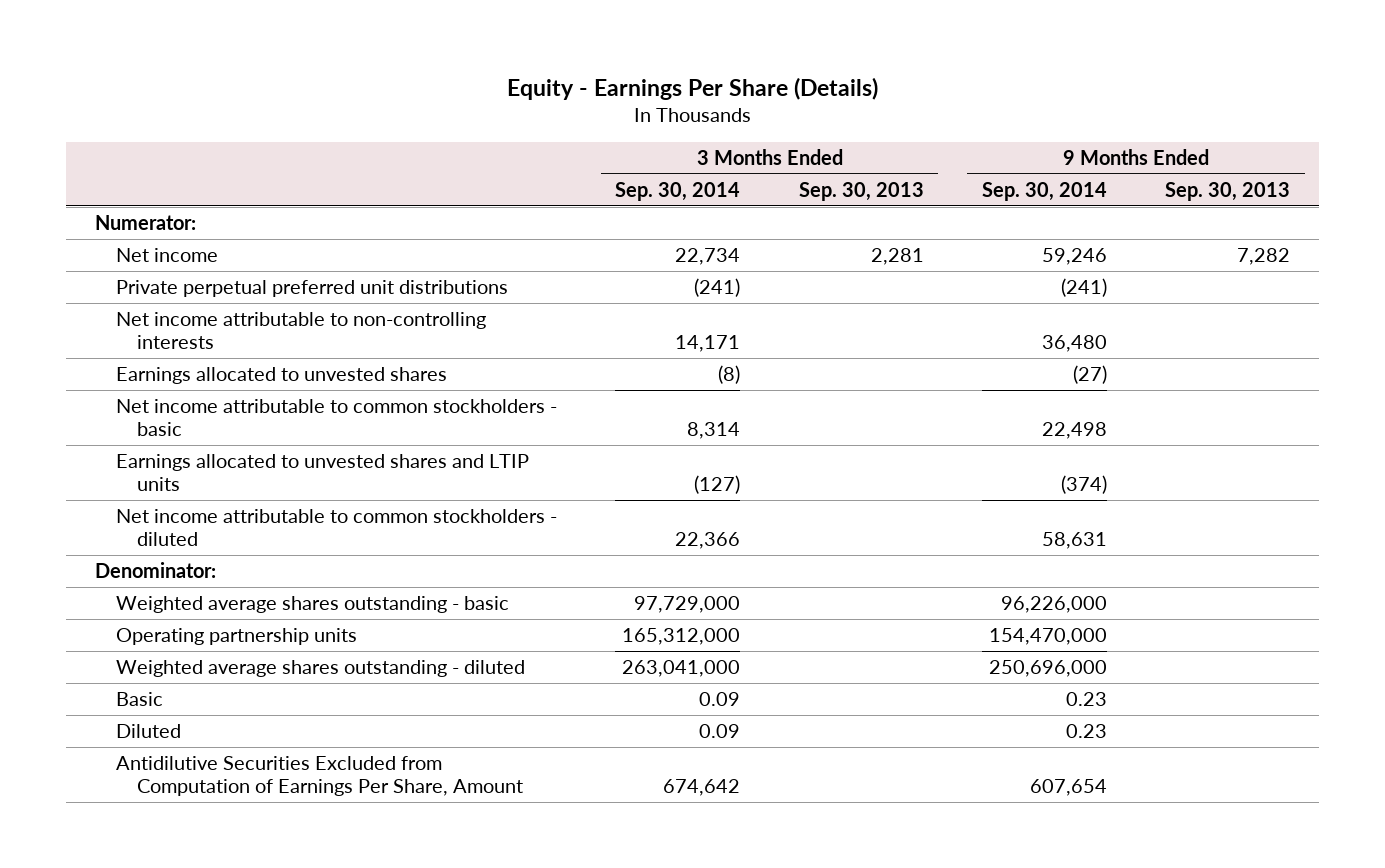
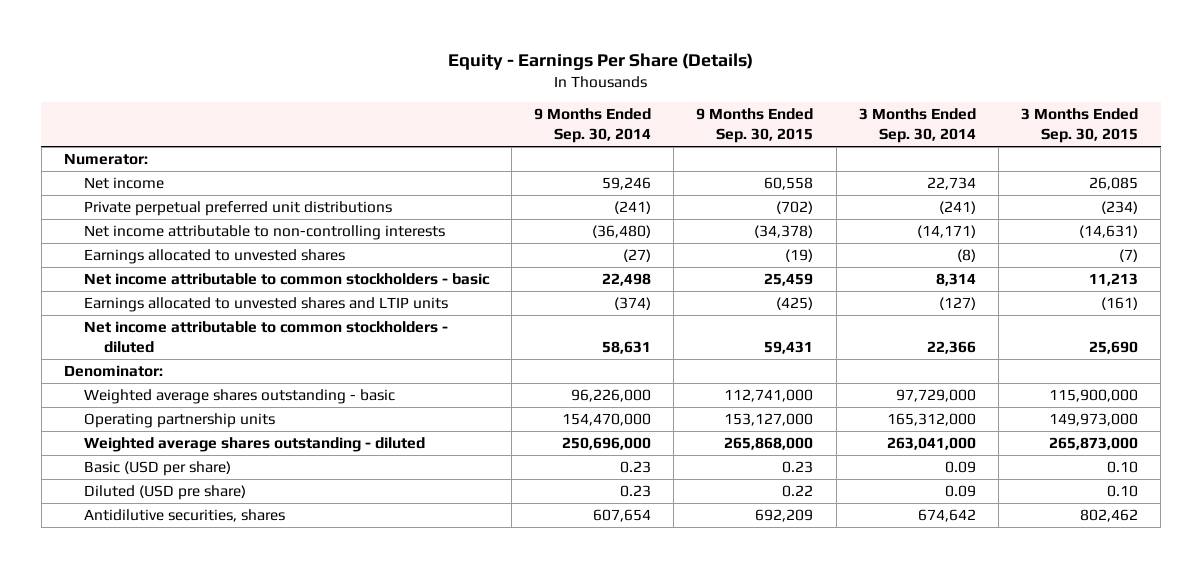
- | 3 Months Ended Sep. 30, 2014 | 3 Months Ended Sep. 30, 2013 | 9 Months Ended Sep. 30, 2014 | 9 Months Ended Sep. 30, 2013
+ | 9 Months Ended Sep. 30, 2014 | 9 Months Ended Sep. 30, 2015 | 3 Months Ended Sep. 30, 2014 | 3 Months Ended Sep. 30, 2015
- Net income attributable to non-controlling interests | 14,171 | | 36,480 |
+ Net income attributable to non-controlling interests | (36,480) | (34,378) | (14,171) | (14,631)
- Basic | 0.09 | | 0.23 |
- Diluted | 0.09 | | 0.23 |
- Antidilutive Securities Excluded from Computation of Earnings Per Share, Amount | 674,642 | | 607,654 |
+ Basic (USD per share) | 0.23 | 0.23 | 0.09 | 0.10
+ Diluted (USD pre share) | 0.23 | 0.22 | 0.09 | 0.10
+ Antidilutive securities, shares | 607,654 | 692,209 | 674,642 | 802,462

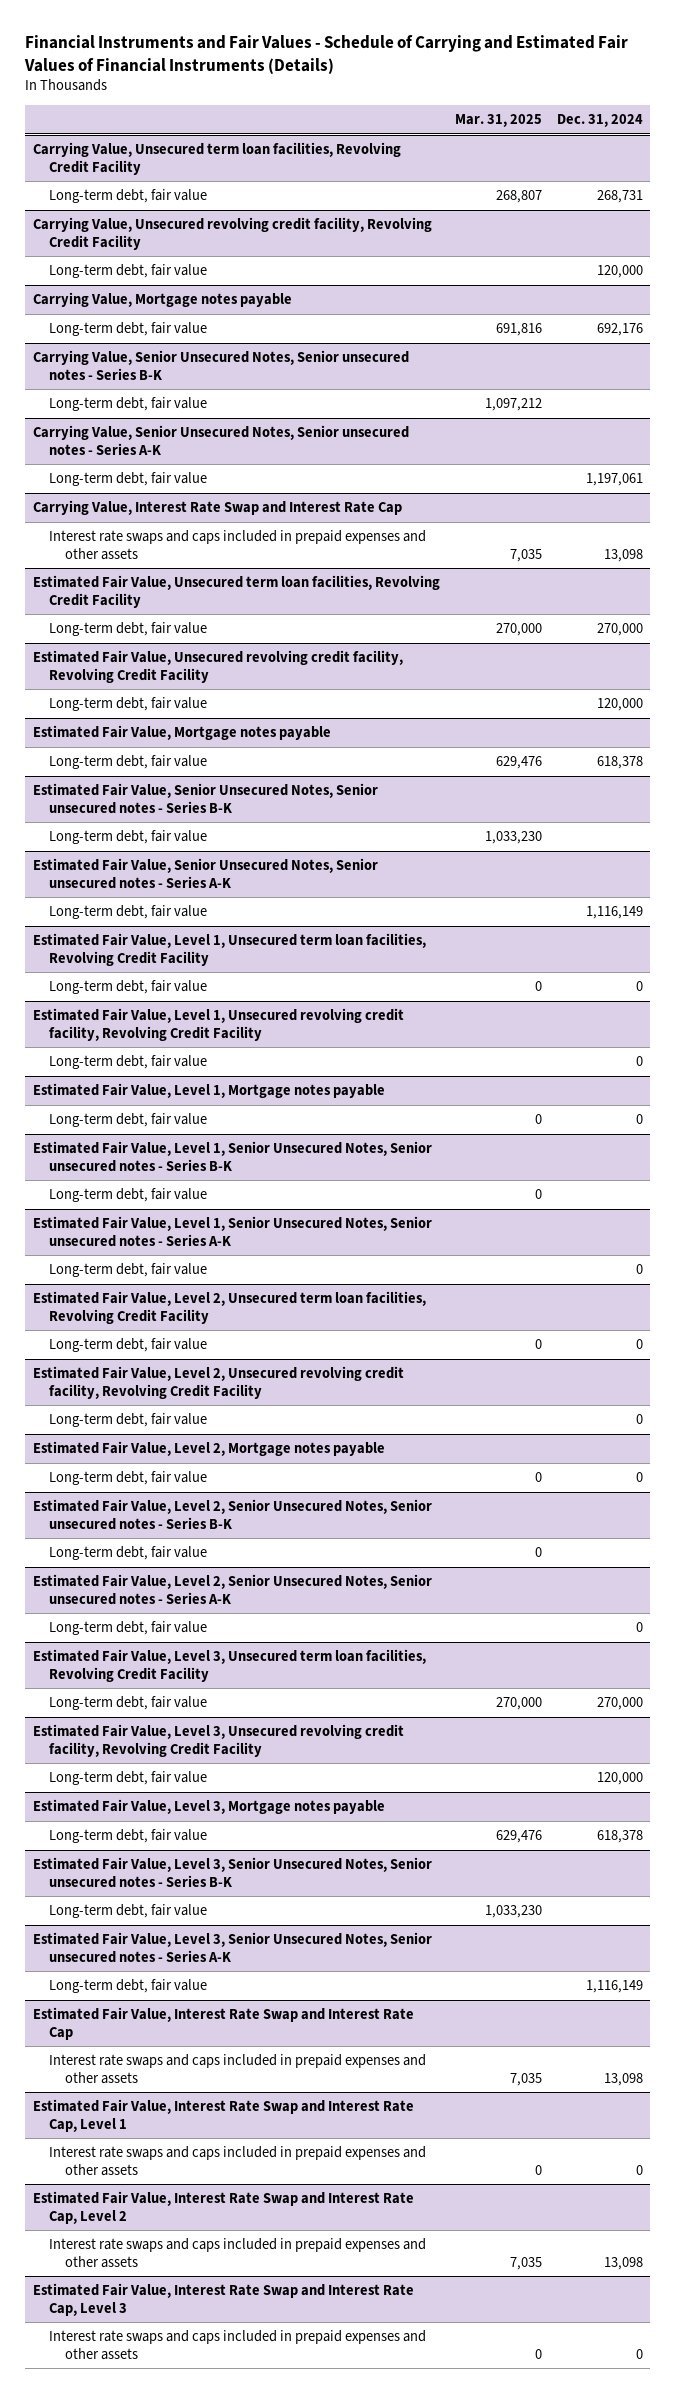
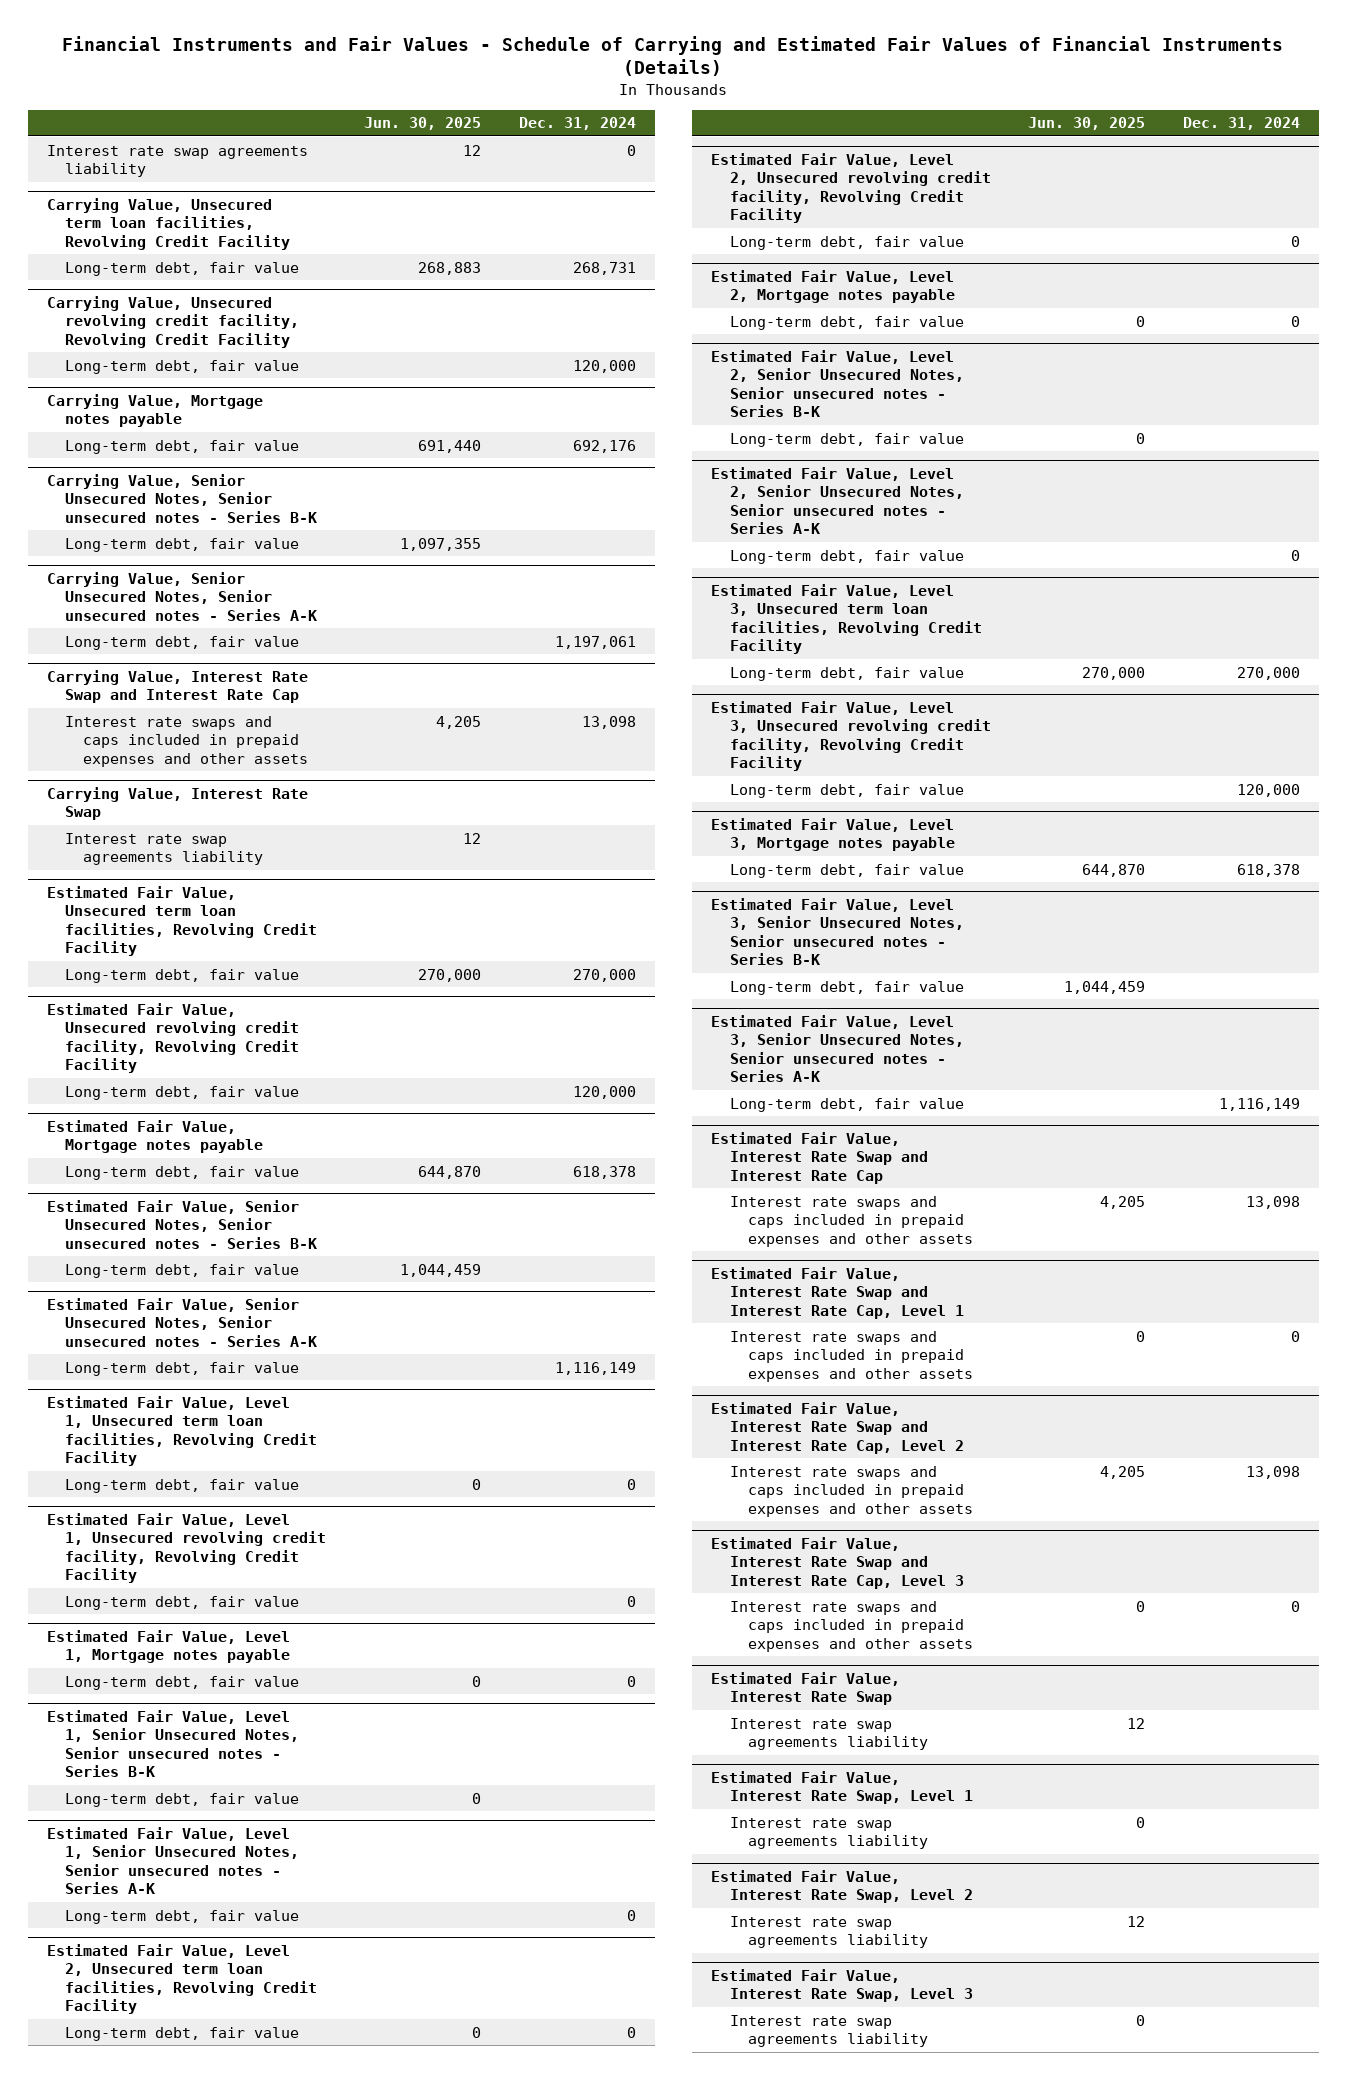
- | Mar. 31, 2025 | Dec. 31, 2024
+ | Jun. 30, 2025 | Dec. 31, 2024
+ Interest rate swap agreements liability | 12 | 0
+ Carrying Value, Interest Rate Swap
+ Interest rate swap agreements liability | 12 |
+ Estimated Fair Value, Interest Rate Swap
+ Interest rate swap agreements liability | 12 |
+ Estimated Fair Value, Interest Rate Swap, Level 1
+ Interest rate swap agreements liability | 0 |
+ Estimated Fair Value, Interest Rate Swap, Level 2
+ Interest rate swap agreements liability | 12 |
+ Estimated Fair Value, Interest Rate Swap, Level 3
+ Interest rate swap agreements liability | 0 |

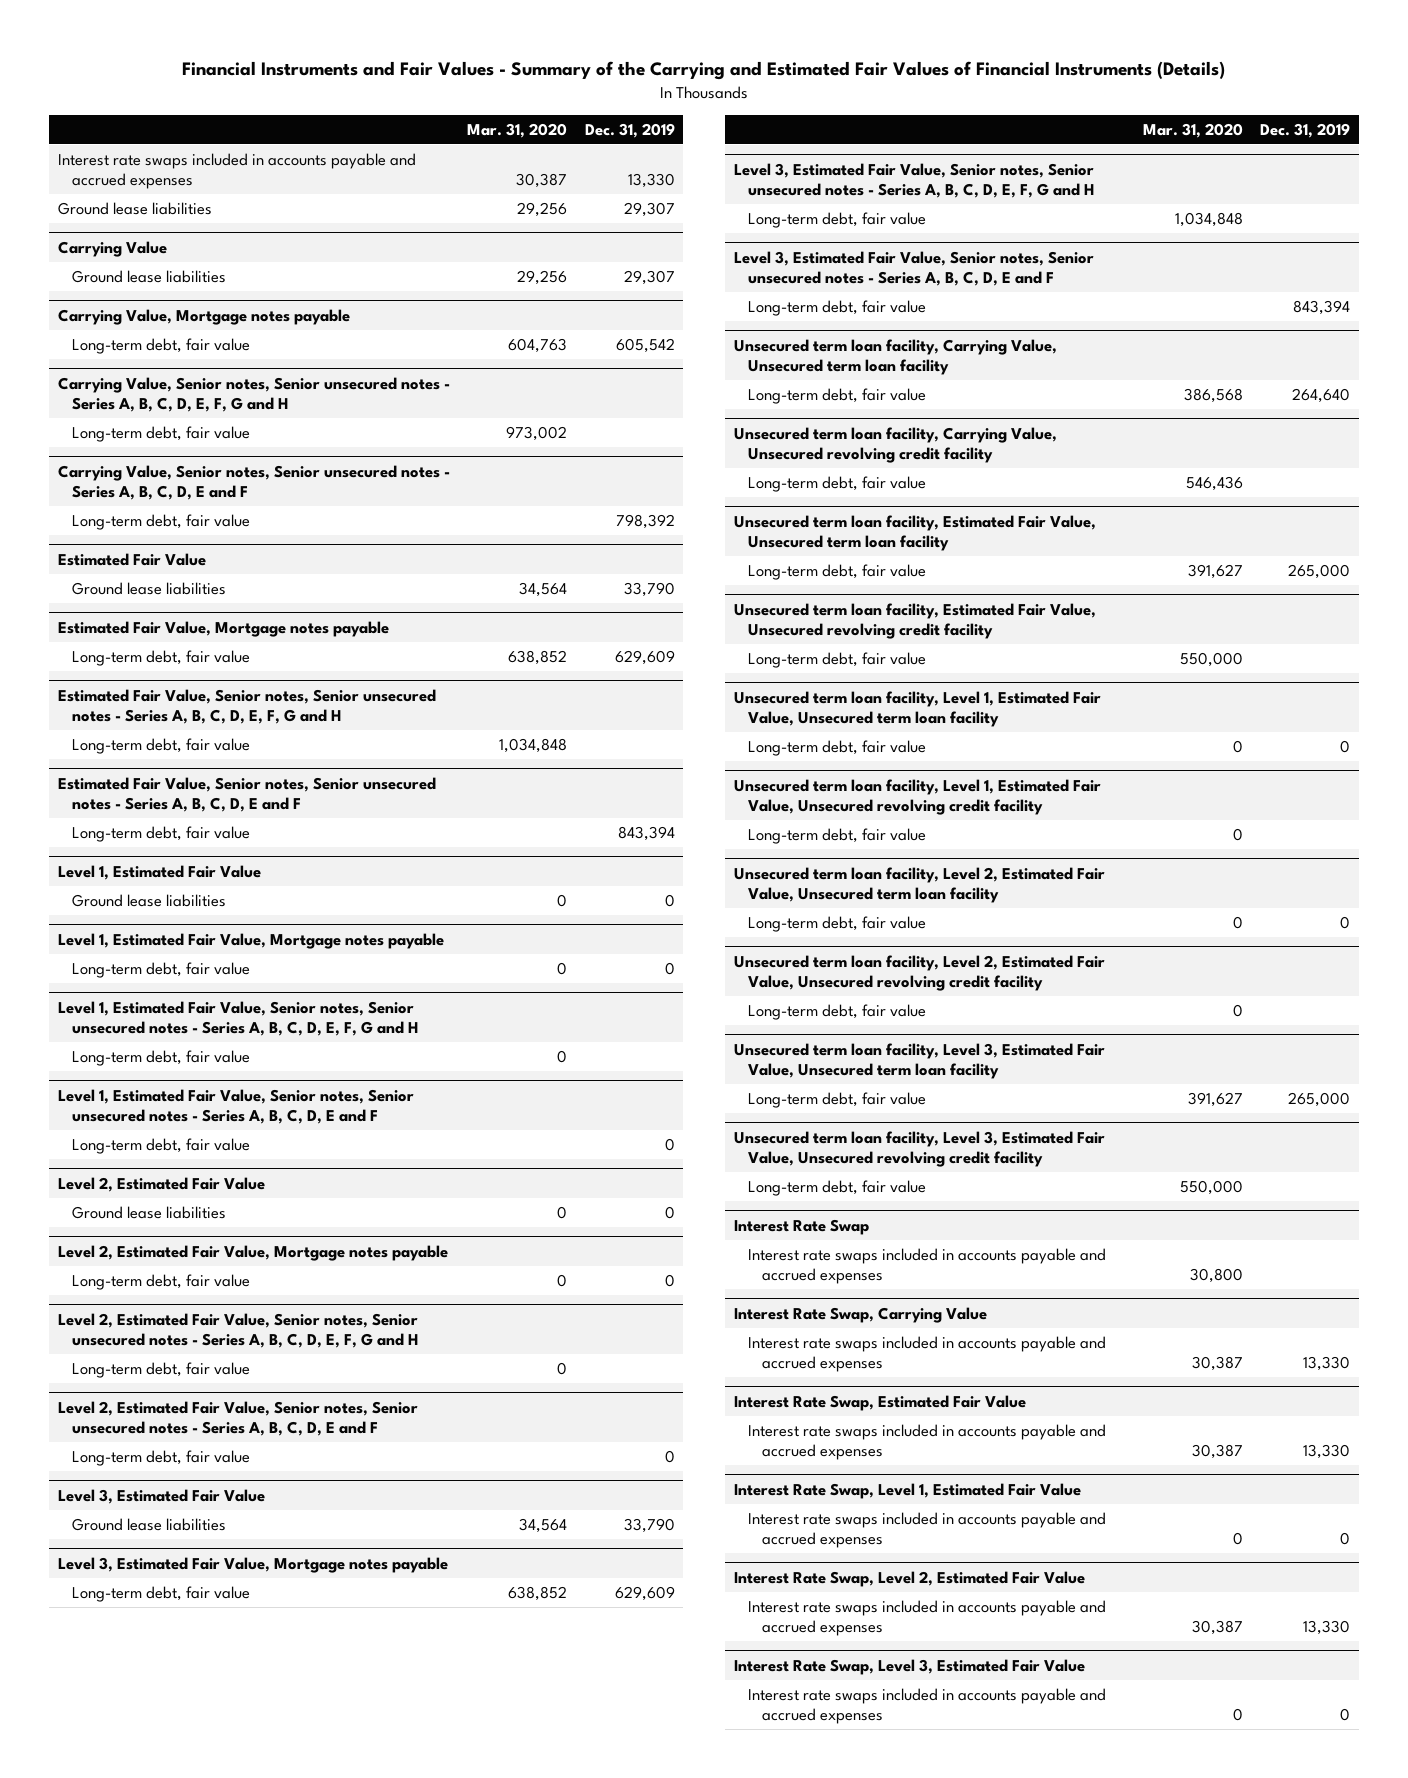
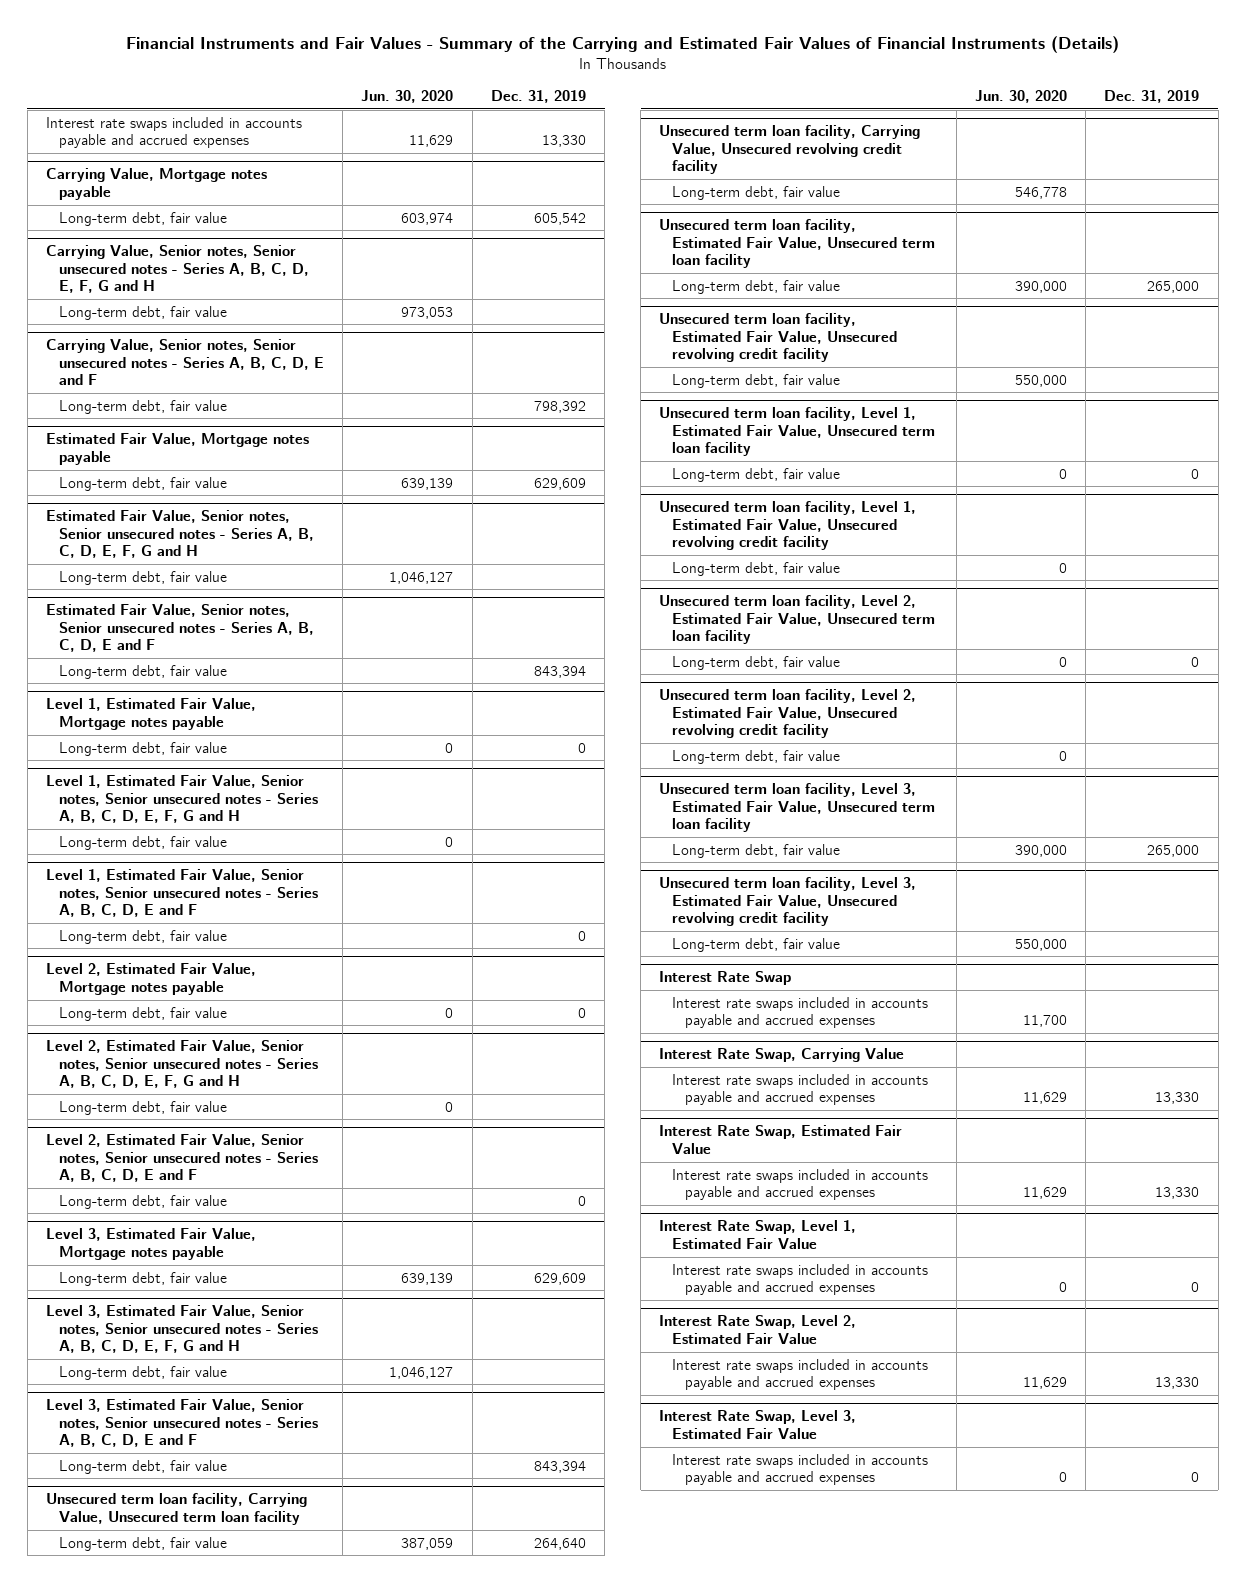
- | Mar. 31, 2020 | Dec. 31, 2019
+ | Jun. 30, 2020 | Dec. 31, 2019
- Ground lease liabilities | 29,256 | 29,307
- Carrying Value
- Ground lease liabilities | 29,256 | 29,307
- Estimated Fair Value
- Ground lease liabilities | 34,564 | 33,790
- Level 1, Estimated Fair Value
- Ground lease liabilities | 0 | 0
- Level 2, Estimated Fair Value
- Ground lease liabilities | 0 | 0
- Level 3, Estimated Fair Value
- Ground lease liabilities | 34,564 | 33,790

